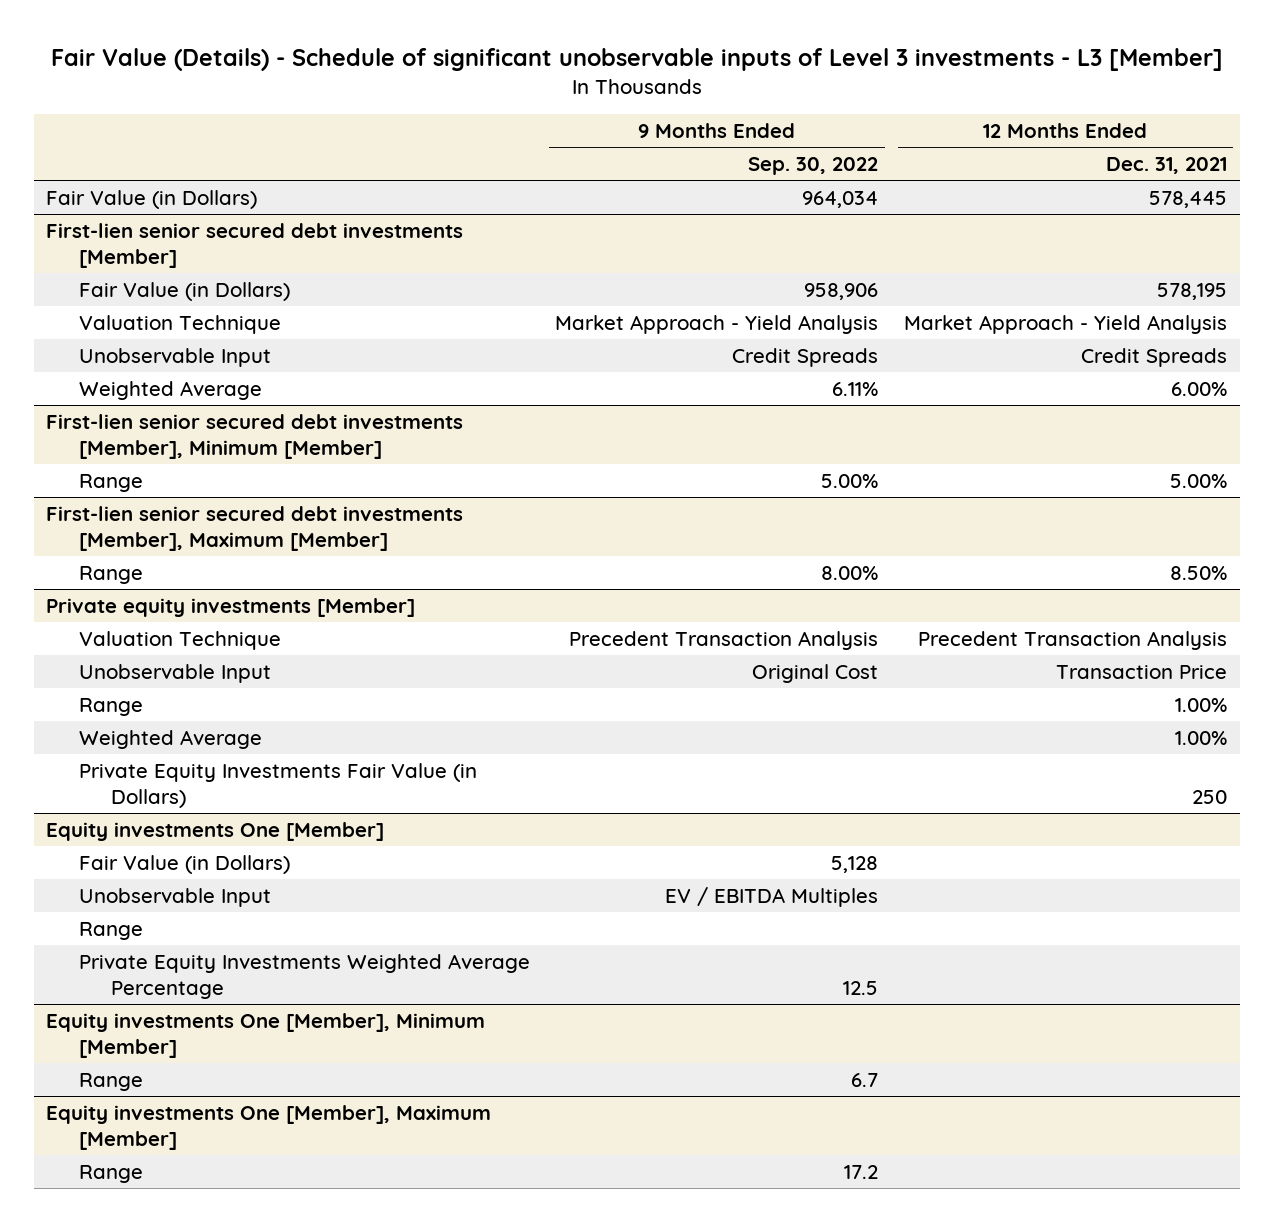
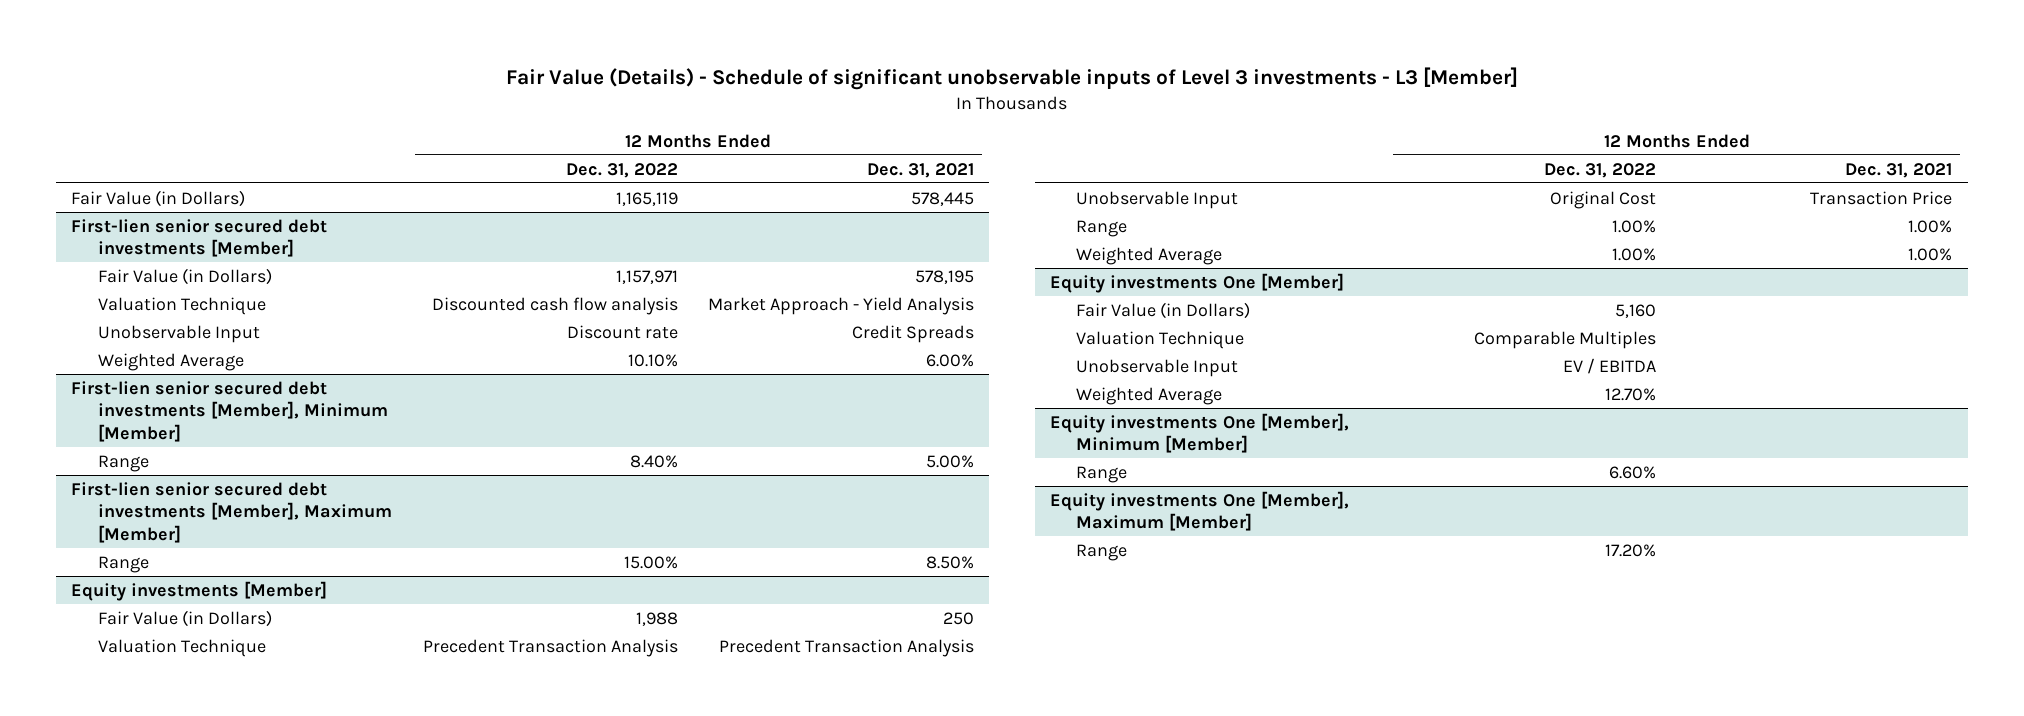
- | 9 Months Ended Sep. 30, 2022 | 12 Months Ended Dec. 31, 2021
+ | 12 Months Ended Dec. 31, 2022 | 12 Months Ended Dec. 31, 2021
- Private equity investments [Member]
+ Equity investments [Member]
+ Fair Value (in Dollars) | 1,988 | 250
- Private Equity Investments Fair Value (in Dollars) | | 250
@ Equity investments One [Member]
+ Valuation Technique | Comparable Multiples |
- Range
- Private Equity Investments Weighted Average Percentage | 12.5 |
+ Weighted Average | 12.70% |

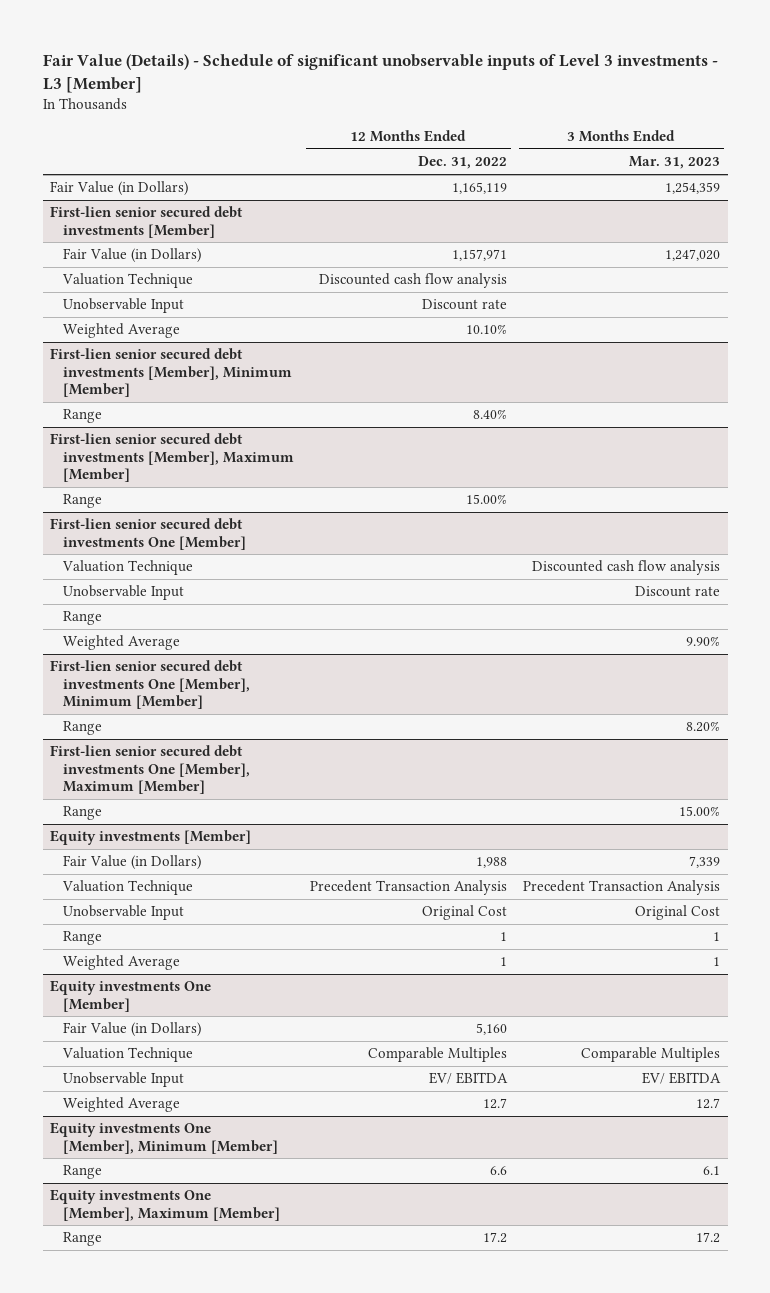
- | 12 Months Ended Dec. 31, 2022 | 12 Months Ended Dec. 31, 2021
+ | 12 Months Ended Dec. 31, 2022 | 3 Months Ended Mar. 31, 2023
+ First-lien senior secured debt investments One [Member]
+ Valuation Technique | | Discounted cash flow analysis
+ Unobservable Input | | Discount rate
+ Range
+ Weighted Average | | 9.90%
+ First-lien senior secured debt investments One [Member], Minimum [Member]
+ Range | | 8.20%
+ First-lien senior secured debt investments One [Member], Maximum [Member]
+ Range | | 15.00%
@ Equity investments [Member]
- Range | 1.00% | 1.00%
- Weighted Average | 1.00% | 1.00%
+ Range | 1 | 1
+ Weighted Average | 1 | 1
@ Equity investments One [Member]
- Unobservable Input | EV / EBITDA |
- Weighted Average | 12.70% |
+ Unobservable Input | EV/ EBITDA | EV/ EBITDA
+ Weighted Average | 12.7 | 12.7
@ Equity investments One [Member], Minimum [Member]
- Range | 6.60% |
+ Range | 6.6 | 6.1
@ Equity investments One [Member], Maximum [Member]
- Range | 17.20% |
+ Range | 17.2 | 17.2

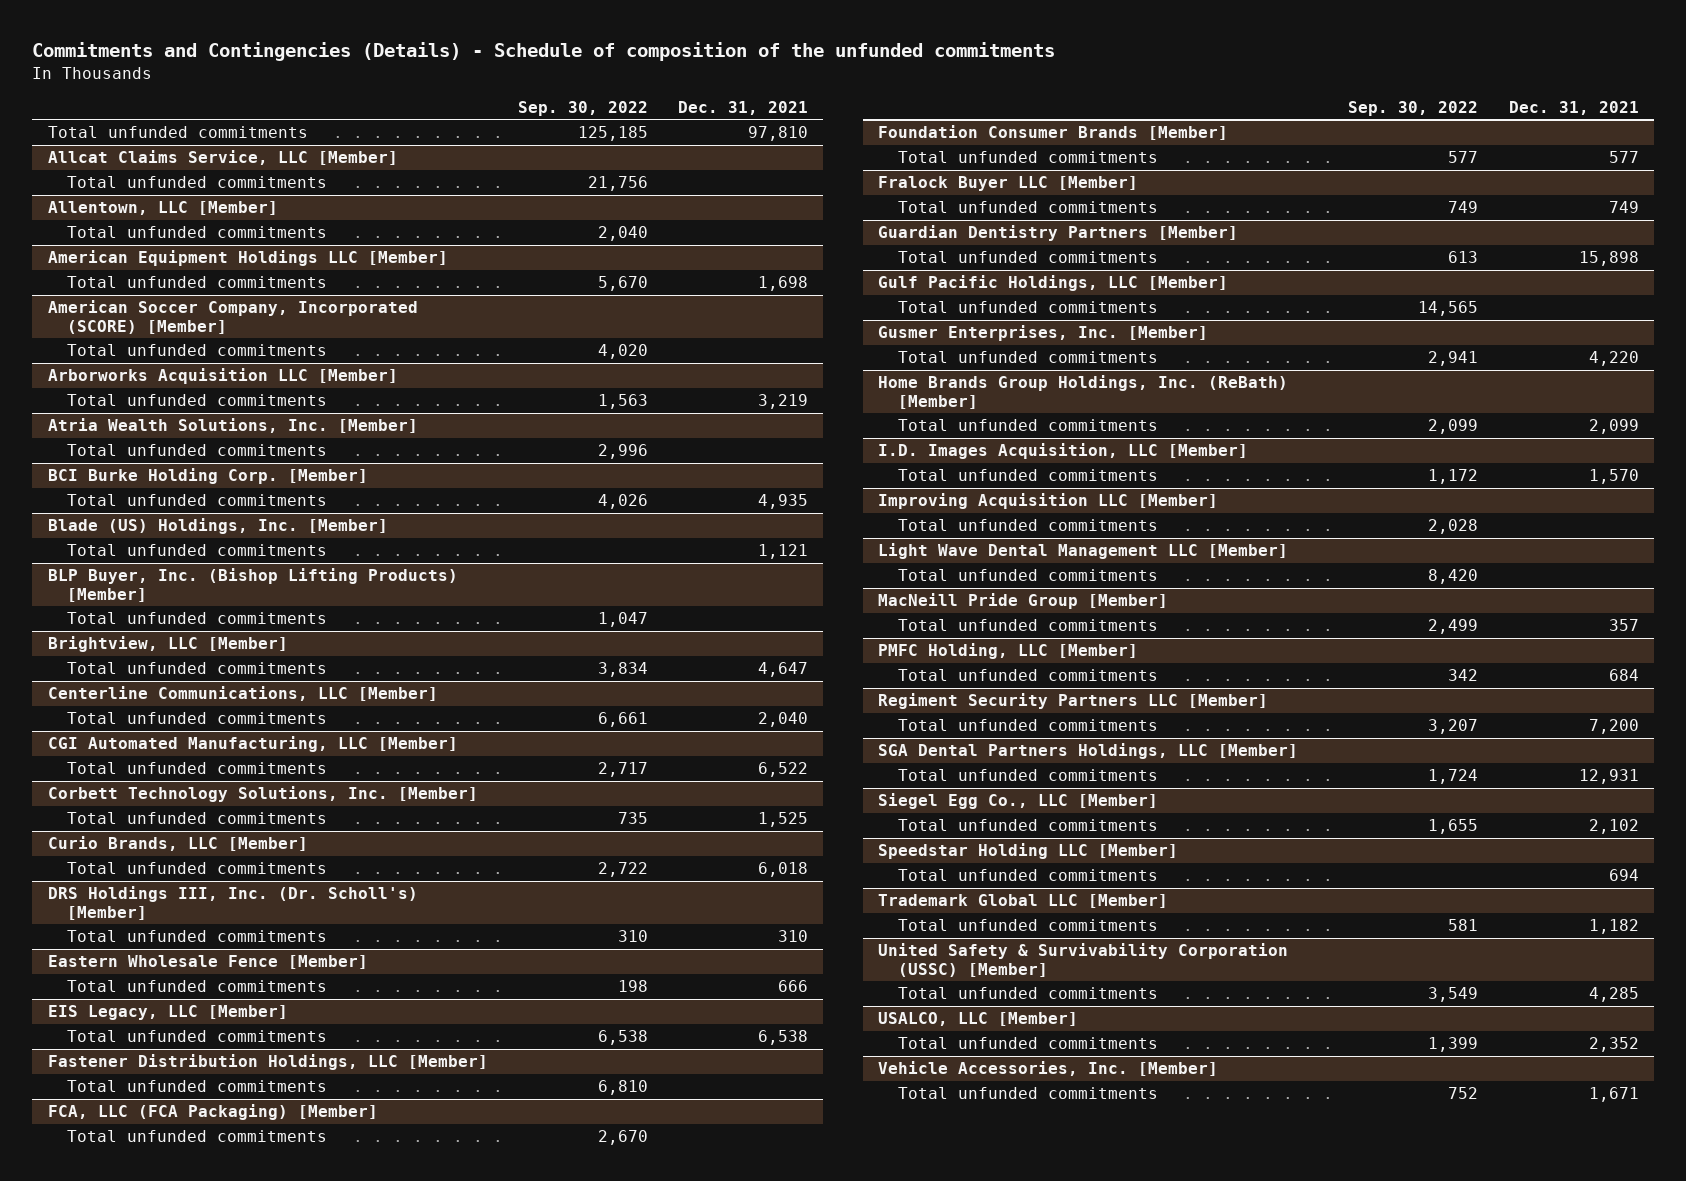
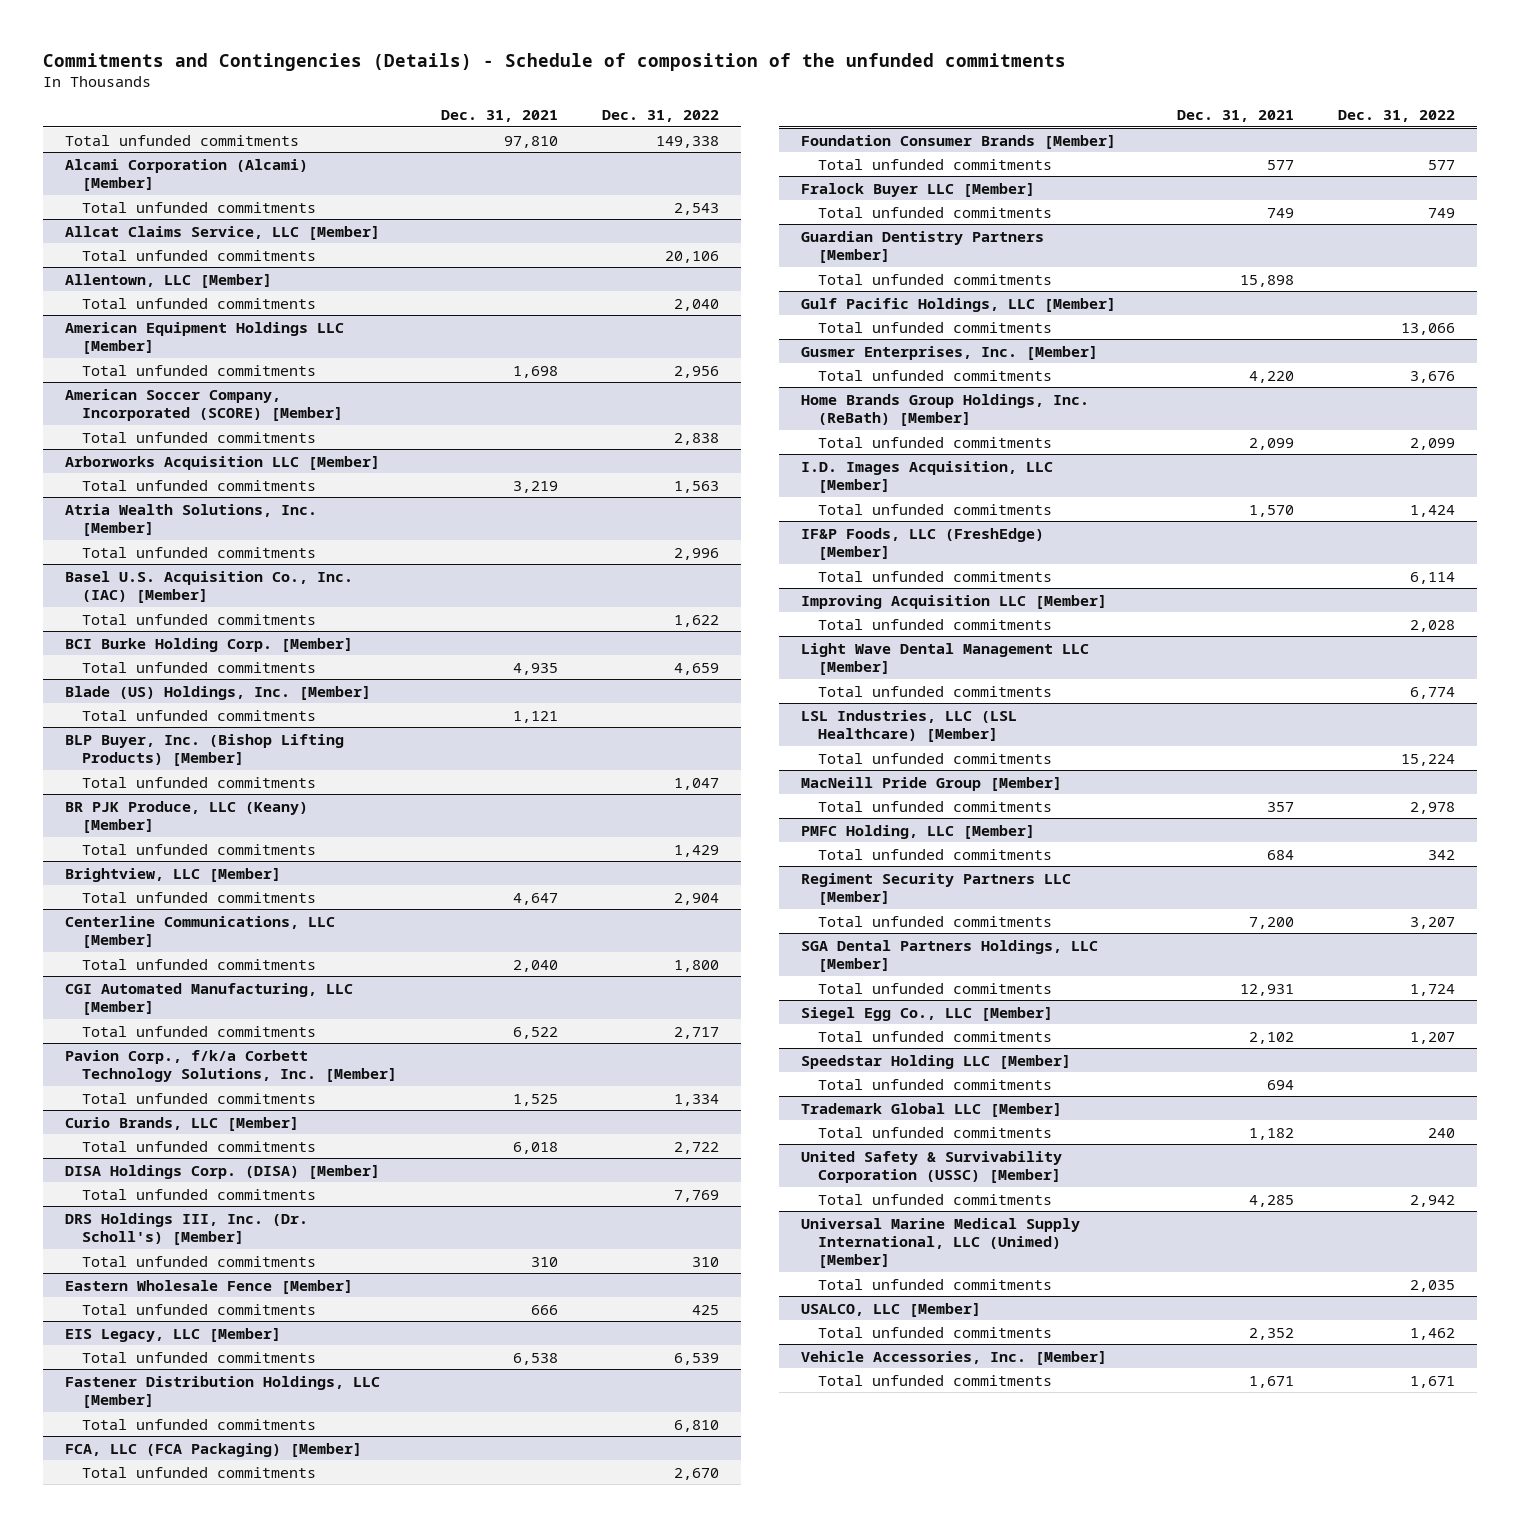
- | Sep. 30, 2022 | Dec. 31, 2021
+ | Dec. 31, 2021 | Dec. 31, 2022
+ Alcami Corporation (Alcami) [Member]
+ Total unfunded commitments | | 2,543
+ Basel U.S. Acquisition Co., Inc. (IAC) [Member]
+ Total unfunded commitments | | 1,622
+ BR PJK Produce, LLC (Keany) [Member]
+ Total unfunded commitments | | 1,429
- Corbett Technology Solutions, Inc. [Member]
+ Pavion Corp., f/k/a Corbett Technology Solutions, Inc. [Member]
+ DISA Holdings Corp. (DISA) [Member]
+ Total unfunded commitments | | 7,769
+ IF&P Foods, LLC (FreshEdge) [Member]
+ Total unfunded commitments | | 6,114
+ LSL Industries, LLC (LSL Healthcare) [Member]
+ Total unfunded commitments | | 15,224
+ Universal Marine Medical Supply International, LLC (Unimed) [Member]
+ Total unfunded commitments | | 2,035

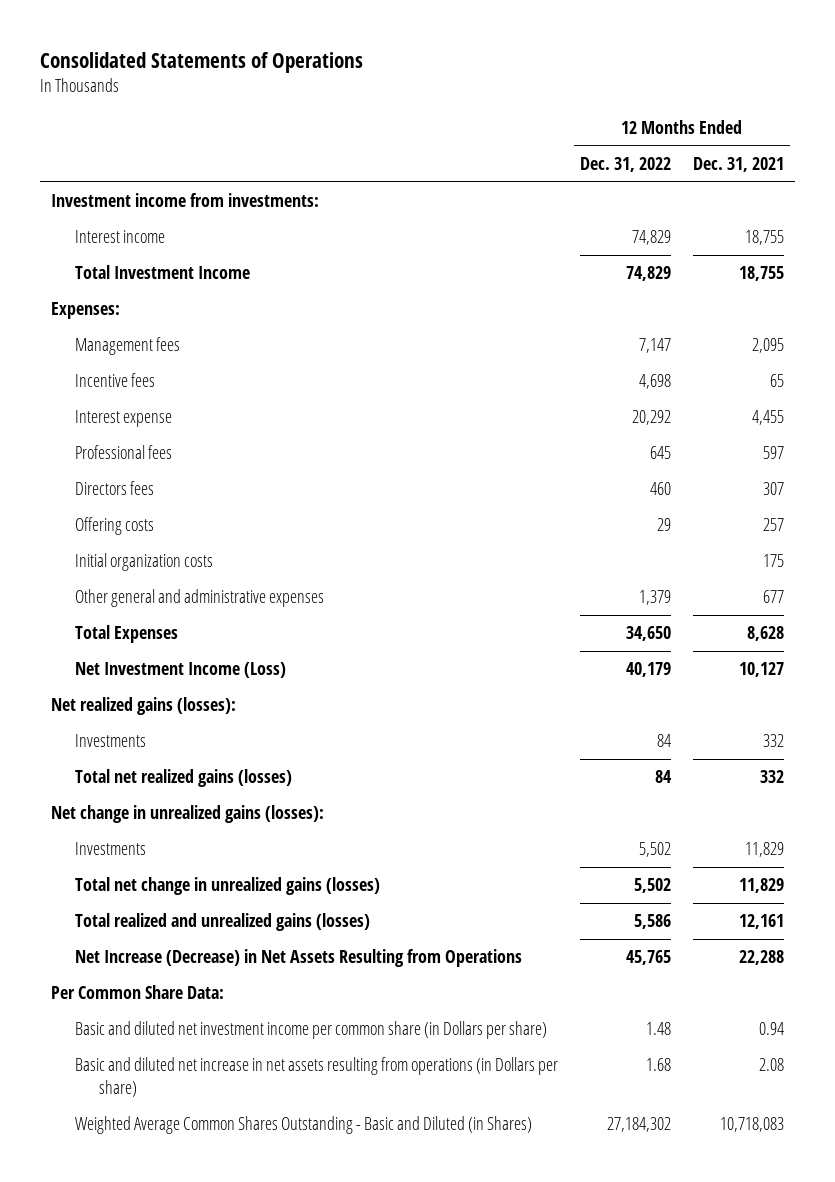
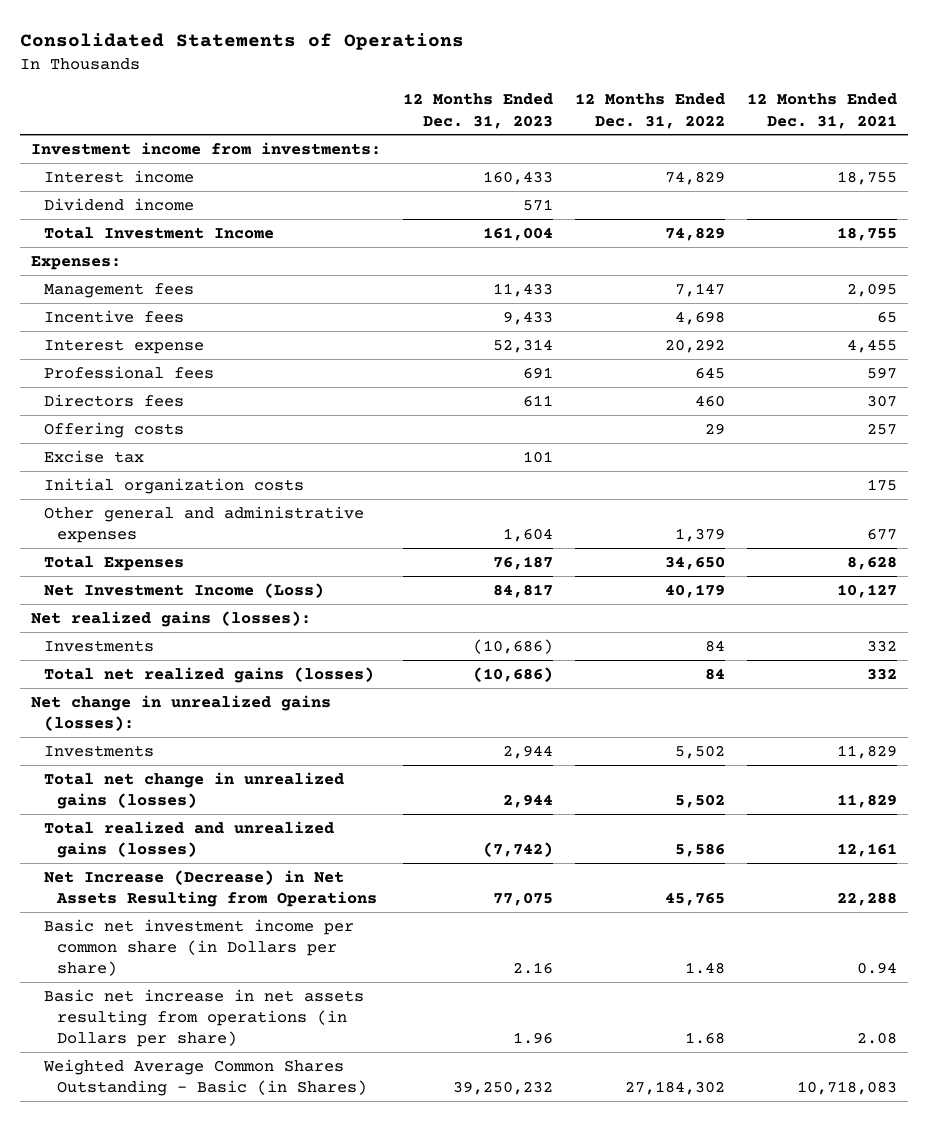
- | 12 Months Ended Dec. 31, 2022 | 12 Months Ended Dec. 31, 2021
+ | 12 Months Ended Dec. 31, 2023 | 12 Months Ended Dec. 31, 2022 | 12 Months Ended Dec. 31, 2021
+ Dividend income | 571 | |
+ Excise tax | 101 | |
- Per Common Share Data:
- Basic and diluted net investment income per common share (in Dollars per share) | 1.48 | 0.94
- Basic and diluted net increase in net assets resulting from operations (in Dollars per share) | 1.68 | 2.08
- Weighted Average Common Shares Outstanding - Basic and Diluted (in Shares) | 27,184,302 | 10,718,083
+ Basic net investment income per common share (in Dollars per share) | 2.16 | 1.48 | 0.94
+ Basic net increase in net assets resulting from operations (in Dollars per share) | 1.96 | 1.68 | 2.08
+ Weighted Average Common Shares Outstanding - Basic (in Shares) | 39,250,232 | 27,184,302 | 10,718,083

